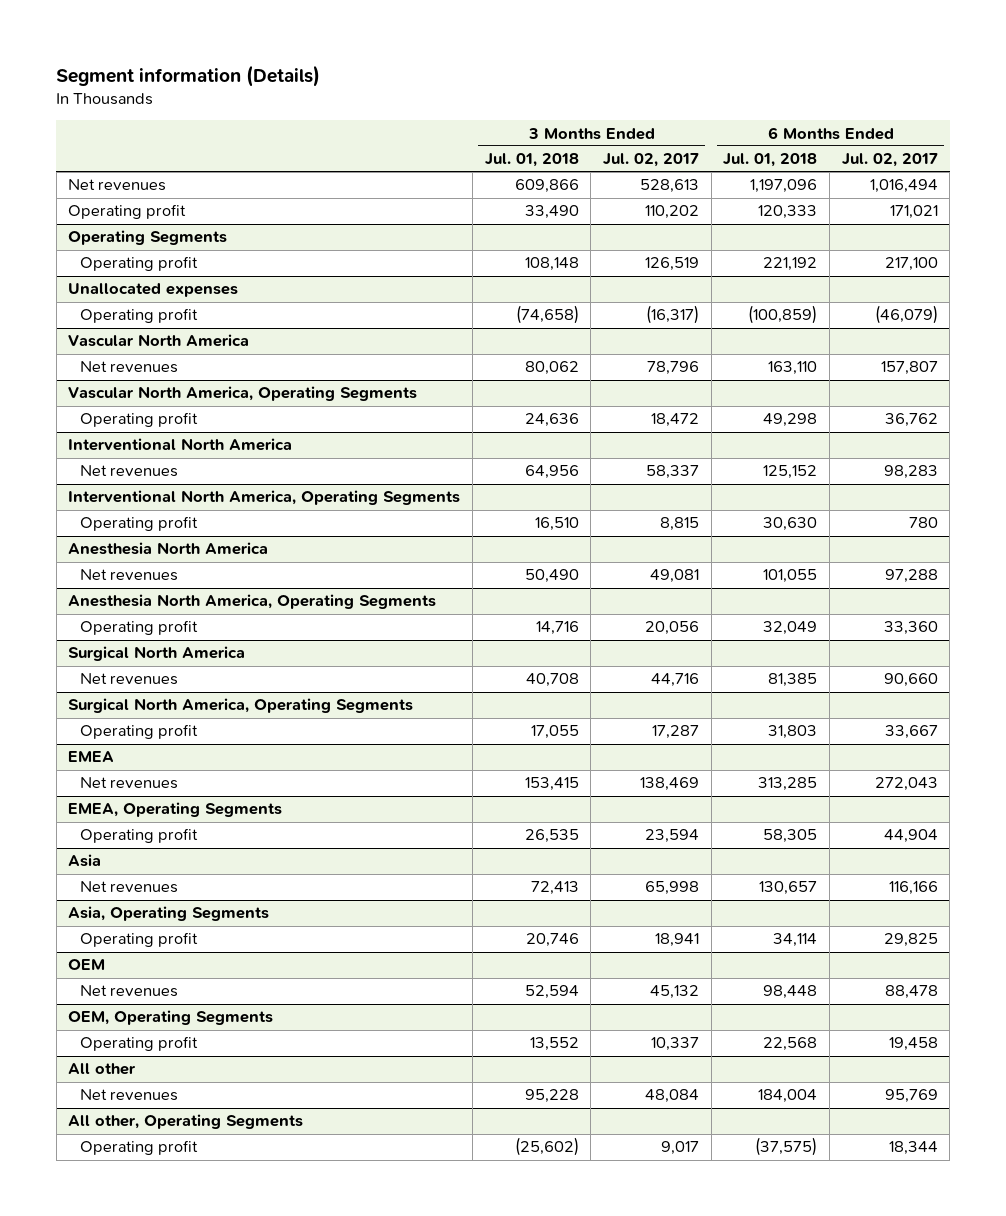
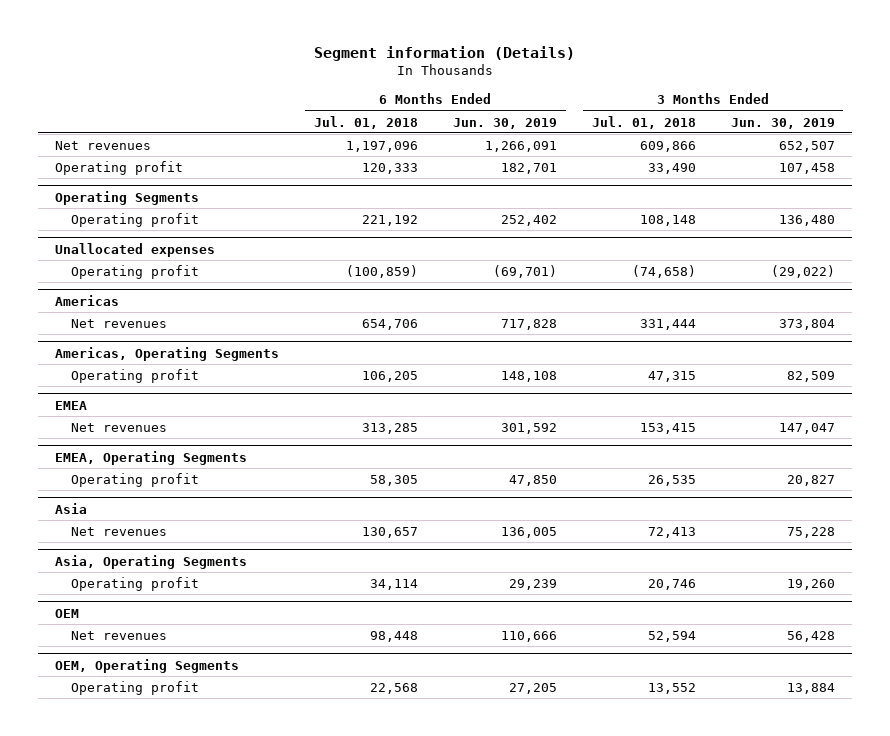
- | 3 Months Ended Jul. 01, 2018 | 3 Months Ended Jul. 02, 2017 | 6 Months Ended Jul. 01, 2018 | 6 Months Ended Jul. 02, 2017
+ | 6 Months Ended Jul. 01, 2018 | 6 Months Ended Jun. 30, 2019 | 3 Months Ended Jul. 01, 2018 | 3 Months Ended Jun. 30, 2019
- Vascular North America
- Net revenues | 80,062 | 78,796 | 163,110 | 157,807
- Vascular North America, Operating Segments
- Operating profit | 24,636 | 18,472 | 49,298 | 36,762
- Interventional North America
- Net revenues | 64,956 | 58,337 | 125,152 | 98,283
- Interventional North America, Operating Segments
- Operating profit | 16,510 | 8,815 | 30,630 | 780
- Anesthesia North America
- Net revenues | 50,490 | 49,081 | 101,055 | 97,288
- Anesthesia North America, Operating Segments
- Operating profit | 14,716 | 20,056 | 32,049 | 33,360
- Surgical North America
- Net revenues | 40,708 | 44,716 | 81,385 | 90,660
- Surgical North America, Operating Segments
- Operating profit | 17,055 | 17,287 | 31,803 | 33,667
+ Americas
+ Net revenues | 654,706 | 717,828 | 331,444 | 373,804
+ Americas, Operating Segments
+ Operating profit | 106,205 | 148,108 | 47,315 | 82,509
- All other
- Net revenues | 95,228 | 48,084 | 184,004 | 95,769
- All other, Operating Segments
- Operating profit | (25,602) | 9,017 | (37,575) | 18,344

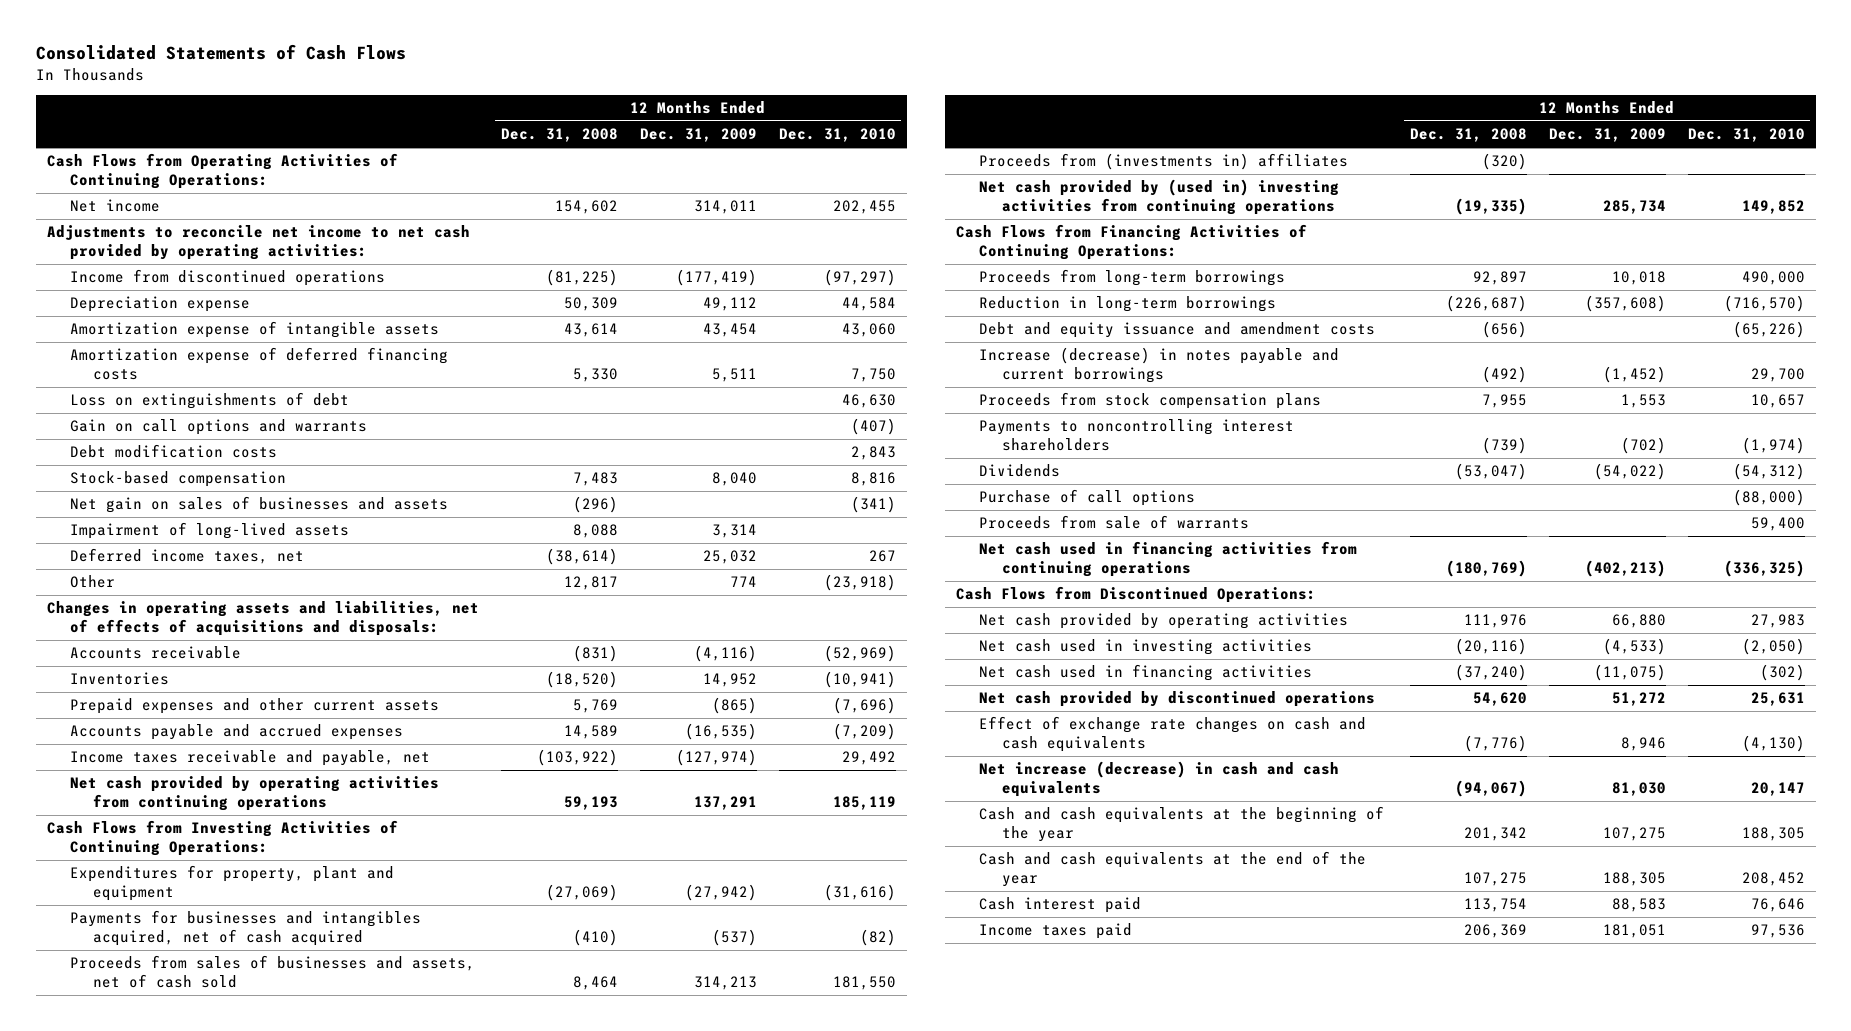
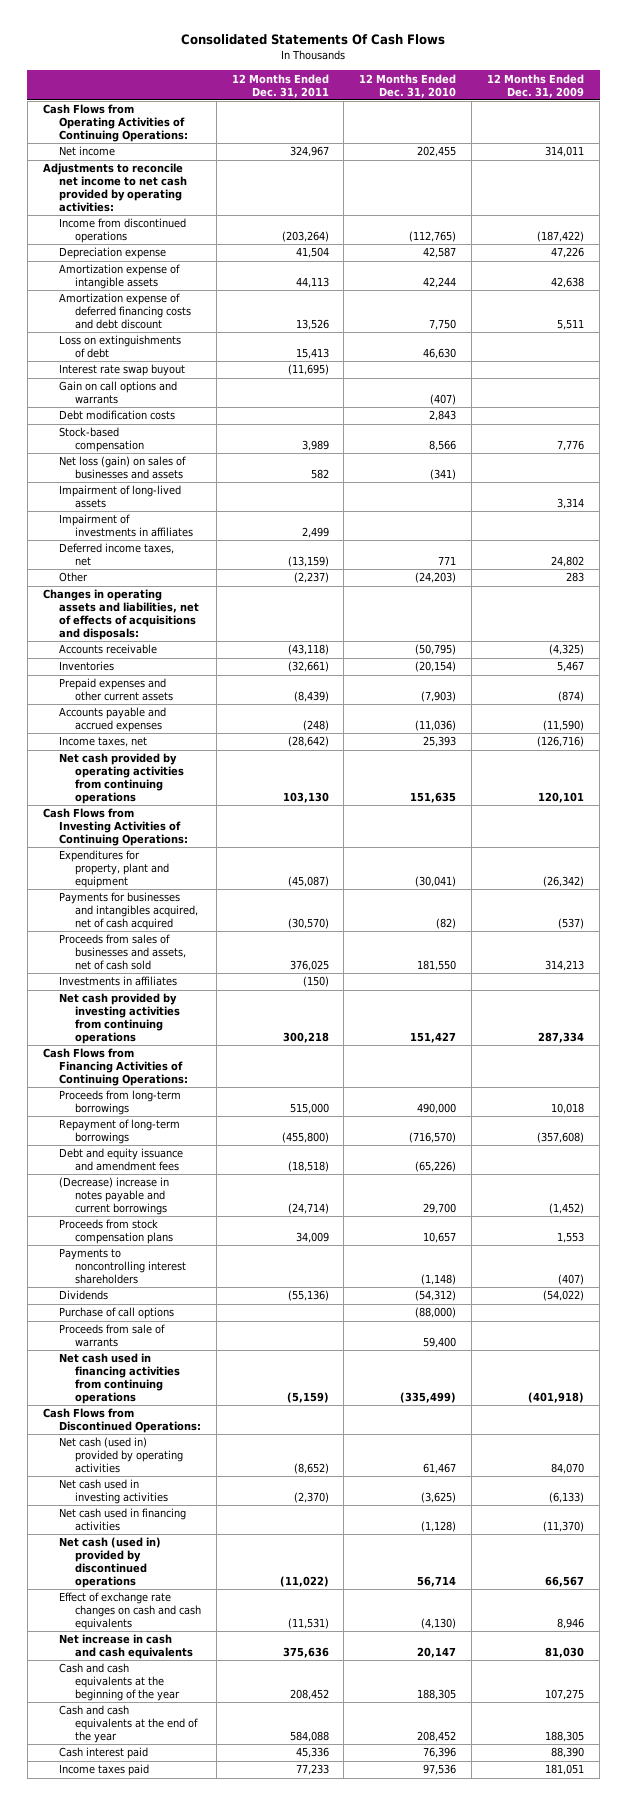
- Consolidated Statements of Cash Flows
+ Consolidated Statements Of Cash Flows
- | 12 Months Ended Dec. 31, 2008 | 12 Months Ended Dec. 31, 2009 | 12 Months Ended Dec. 31, 2010
+ | 12 Months Ended Dec. 31, 2011 | 12 Months Ended Dec. 31, 2010 | 12 Months Ended Dec. 31, 2009
- Income from discontinued operations | (81,225) | (177,419) | (97,297)
- Depreciation expense | 50,309 | 49,112 | 44,584
- Amortization expense of intangible assets | 43,614 | 43,454 | 43,060
- Amortization expense of deferred financing costs | 5,330 | 5,511 | 7,750
+ Income from discontinued operations | (203,264) | (112,765) | (187,422)
+ Depreciation expense | 41,504 | 42,587 | 47,226
+ Amortization expense of intangible assets | 44,113 | 42,244 | 42,638
+ Amortization expense of deferred financing costs and debt discount | 13,526 | 7,750 | 5,511
+ Interest rate swap buyout | (11,695) | |
- Stock-based compensation | 7,483 | 8,040 | 8,816
- Net gain on sales of businesses and assets | (296) | | (341)
+ Stock-based compensation | 3,989 | 8,566 | 7,776
+ Net loss (gain) on sales of businesses and assets | 582 | (341) |
- Deferred income taxes, net | (38,614) | 25,032 | 267
- Other | 12,817 | 774 | (23,918)
+ Impairment of investments in affiliates | 2,499 | |
+ Deferred income taxes, net | (13,159) | 771 | 24,802
+ Other | (2,237) | (24,203) | 283
- Accounts receivable | (831) | (4,116) | (52,969)
- Inventories | (18,520) | 14,952 | (10,941)
- Prepaid expenses and other current assets | 5,769 | (865) | (7,696)
- Accounts payable and accrued expenses | 14,589 | (16,535) | (7,209)
- Income taxes receivable and payable, net | (103,922) | (127,974) | 29,492
- Net cash provided by operating activities from continuing operations | 59,193 | 137,291 | 185,119
+ Accounts receivable | (43,118) | (50,795) | (4,325)
+ Inventories | (32,661) | (20,154) | 5,467
+ Prepaid expenses and other current assets | (8,439) | (7,903) | (874)
+ Accounts payable and accrued expenses | (248) | (11,036) | (11,590)
+ Income taxes, net | (28,642) | 25,393 | (126,716)
+ Net cash provided by operating activities from continuing operations | 103,130 | 151,635 | 120,101
- Expenditures for property, plant and equipment | (27,069) | (27,942) | (31,616)
+ Expenditures for property, plant and equipment | (45,087) | (30,041) | (26,342)
- Proceeds from (investments in) affiliates | (320) | |
- Net cash provided by (used in) investing activities from continuing operations | (19,335) | 285,734 | 149,852
+ Investments in affiliates | (150) | |
+ Net cash provided by investing activities from continuing operations | 300,218 | 151,427 | 287,334
- Reduction in long-term borrowings | (226,687) | (357,608) | (716,570)
- Debt and equity issuance and amendment costs | (656) | | (65,226)
- Increase (decrease) in notes payable and current borrowings | (492) | (1,452) | 29,700
+ Repayment of long-term borrowings | (455,800) | (716,570) | (357,608)
+ Debt and equity issuance and amendment fees | (18,518) | (65,226) |
+ (Decrease) increase in notes payable and current borrowings | (24,714) | 29,700 | (1,452)
- Payments to noncontrolling interest shareholders | (739) | (702) | (1,974)
+ Payments to noncontrolling interest shareholders | | (1,148) | (407)
- Net cash used in financing activities from continuing operations | (180,769) | (402,213) | (336,325)
+ Net cash used in financing activities from continuing operations | (5,159) | (335,499) | (401,918)
- Net cash provided by operating activities | 111,976 | 66,880 | 27,983
- Net cash used in investing activities | (20,116) | (4,533) | (2,050)
- Net cash used in financing activities | (37,240) | (11,075) | (302)
- Net cash provided by discontinued operations | 54,620 | 51,272 | 25,631
+ Net cash (used in) provided by operating activities | (8,652) | 61,467 | 84,070
+ Net cash used in investing activities | (2,370) | (3,625) | (6,133)
+ Net cash used in financing activities | | (1,128) | (11,370)
+ Net cash (used in) provided by discontinued operations | (11,022) | 56,714 | 66,567
- Net increase (decrease) in cash and cash equivalents | (94,067) | 81,030 | 20,147
+ Net increase in cash and cash equivalents | 375,636 | 20,147 | 81,030
- Cash interest paid | 113,754 | 88,583 | 76,646
+ Cash interest paid | 45,336 | 76,396 | 88,390

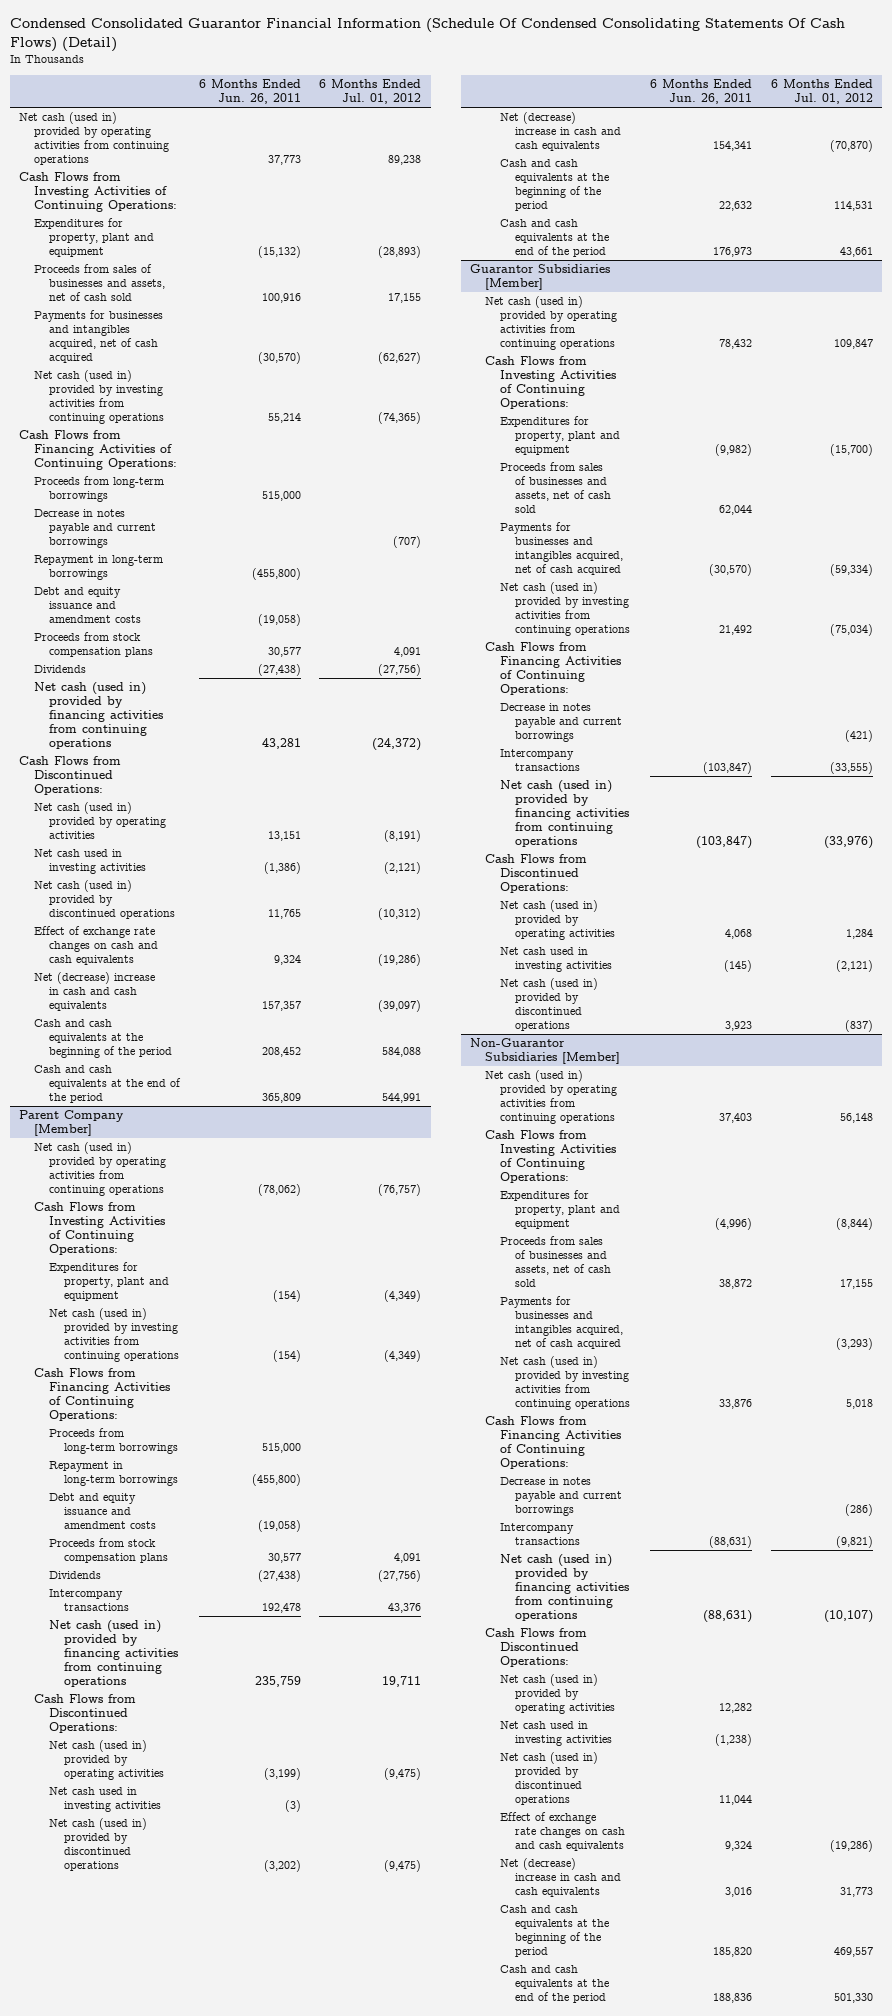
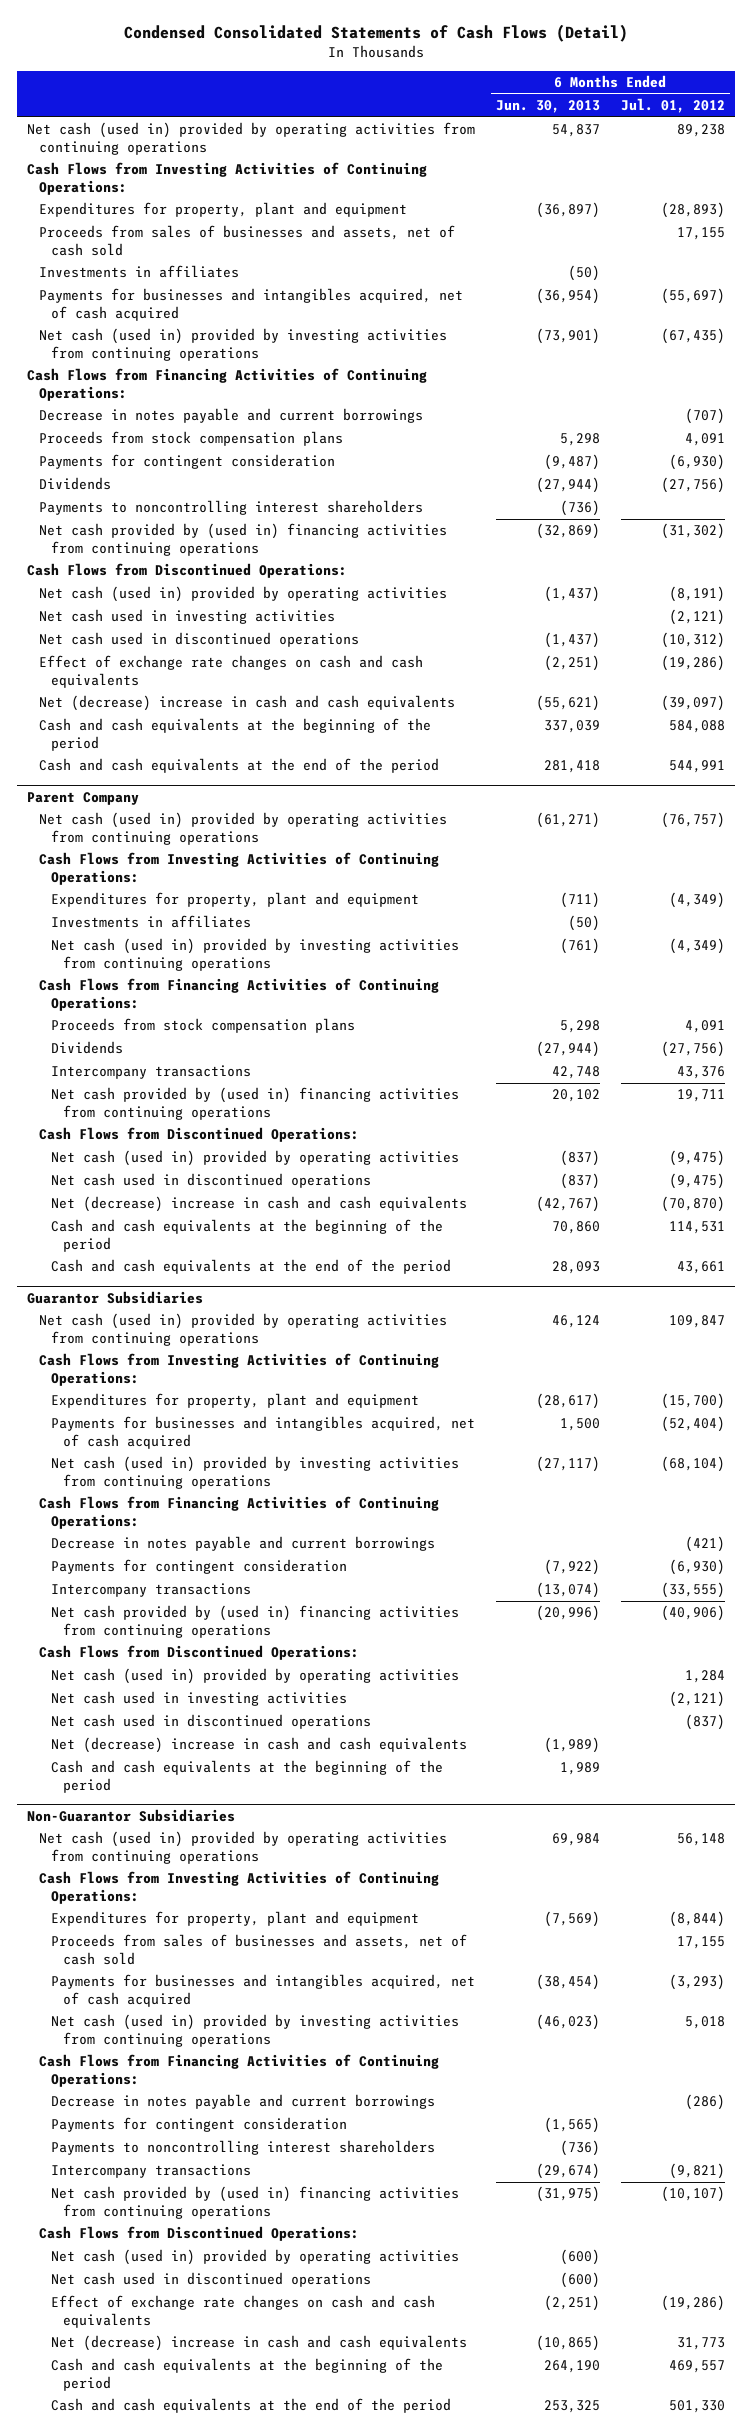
- Condensed Consolidated Guarantor Financial Information (Schedule Of Condensed Consolidating Statements Of Cash Flows) (Detail)
+ Condensed Consolidated Statements of Cash Flows (Detail)
- | 6 Months Ended Jun. 26, 2011 | 6 Months Ended Jul. 01, 2012
+ | 6 Months Ended Jun. 30, 2013 | 6 Months Ended Jul. 01, 2012
- Payments for businesses and intangibles acquired, net of cash acquired | (30,570) | (62,627)
- Net cash (used in) provided by investing activities from continuing operations | 55,214 | (74,365)
+ Investments in affiliates | (50) |
+ Payments for businesses and intangibles acquired, net of cash acquired | (36,954) | (55,697)
+ Net cash (used in) provided by investing activities from continuing operations | (73,901) | (67,435)
- Proceeds from long-term borrowings | 515,000 |
- Repayment in long-term borrowings | (455,800) |
- Debt and equity issuance and amendment costs | (19,058) |
+ Payments for contingent consideration | (9,487) | (6,930)
- Net cash (used in) provided by financing activities from continuing operations | 43,281 | (24,372)
+ Payments to noncontrolling interest shareholders | (736) |
+ Net cash provided by (used in) financing activities from continuing operations | (32,869) | (31,302)
- Net cash (used in) provided by discontinued operations | 11,765 | (10,312)
+ Net cash used in discontinued operations | (1,437) | (10,312)
- Parent Company [Member]
+ Parent Company
+ Investments in affiliates | (50) |
- Proceeds from long-term borrowings | 515,000 |
- Repayment in long-term borrowings | (455,800) |
- Debt and equity issuance and amendment costs | (19,058) |
- Net cash (used in) provided by financing activities from continuing operations | 235,759 | 19,711
+ Net cash provided by (used in) financing activities from continuing operations | 20,102 | 19,711
- Net cash used in investing activities | (3) |
- Net cash (used in) provided by discontinued operations | (3,202) | (9,475)
+ Net cash used in discontinued operations | (837) | (9,475)
- Guarantor Subsidiaries [Member]
+ Guarantor Subsidiaries
- Proceeds from sales of businesses and assets, net of cash sold | 62,044 |
- Payments for businesses and intangibles acquired, net of cash acquired | (30,570) | (59,334)
- Net cash (used in) provided by investing activities from continuing operations | 21,492 | (75,034)
+ Payments for businesses and intangibles acquired, net of cash acquired | 1,500 | (52,404)
+ Net cash (used in) provided by investing activities from continuing operations | (27,117) | (68,104)
+ Payments for contingent consideration | (7,922) | (6,930)
- Net cash (used in) provided by financing activities from continuing operations | (103,847) | (33,976)
+ Net cash provided by (used in) financing activities from continuing operations | (20,996) | (40,906)
- Net cash (used in) provided by discontinued operations | 3,923 | (837)
- Non-Guarantor Subsidiaries [Member]
+ Net cash used in discontinued operations | | (837)
+ Net (decrease) increase in cash and cash equivalents | (1,989) |
+ Cash and cash equivalents at the beginning of the period | 1,989 |
+ Non-Guarantor Subsidiaries
+ Payments for contingent consideration | (1,565) |
+ Payments to noncontrolling interest shareholders | (736) |
- Net cash (used in) provided by financing activities from continuing operations | (88,631) | (10,107)
+ Net cash provided by (used in) financing activities from continuing operations | (31,975) | (10,107)
- Net cash used in investing activities | (1,238) |
- Net cash (used in) provided by discontinued operations | 11,044 |
+ Net cash used in discontinued operations | (600) |

